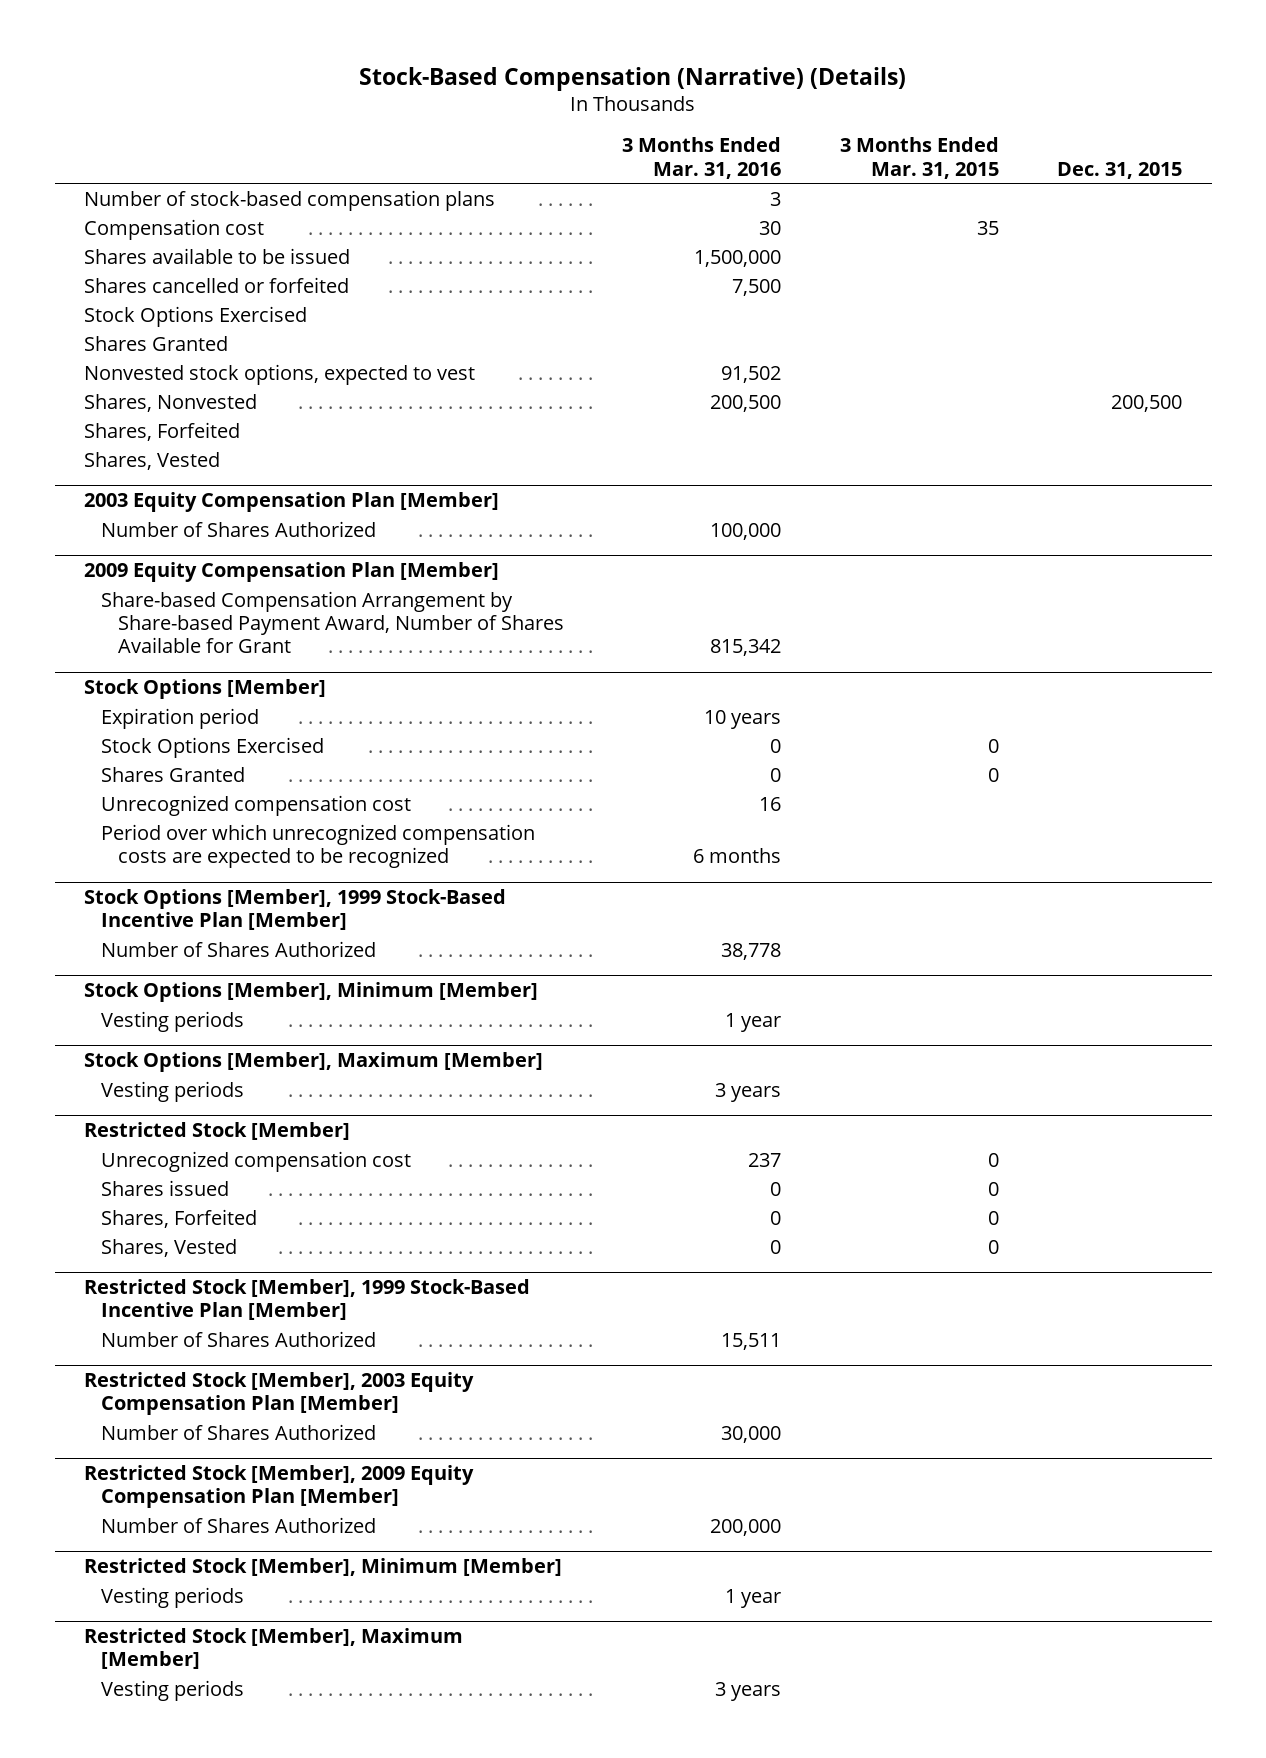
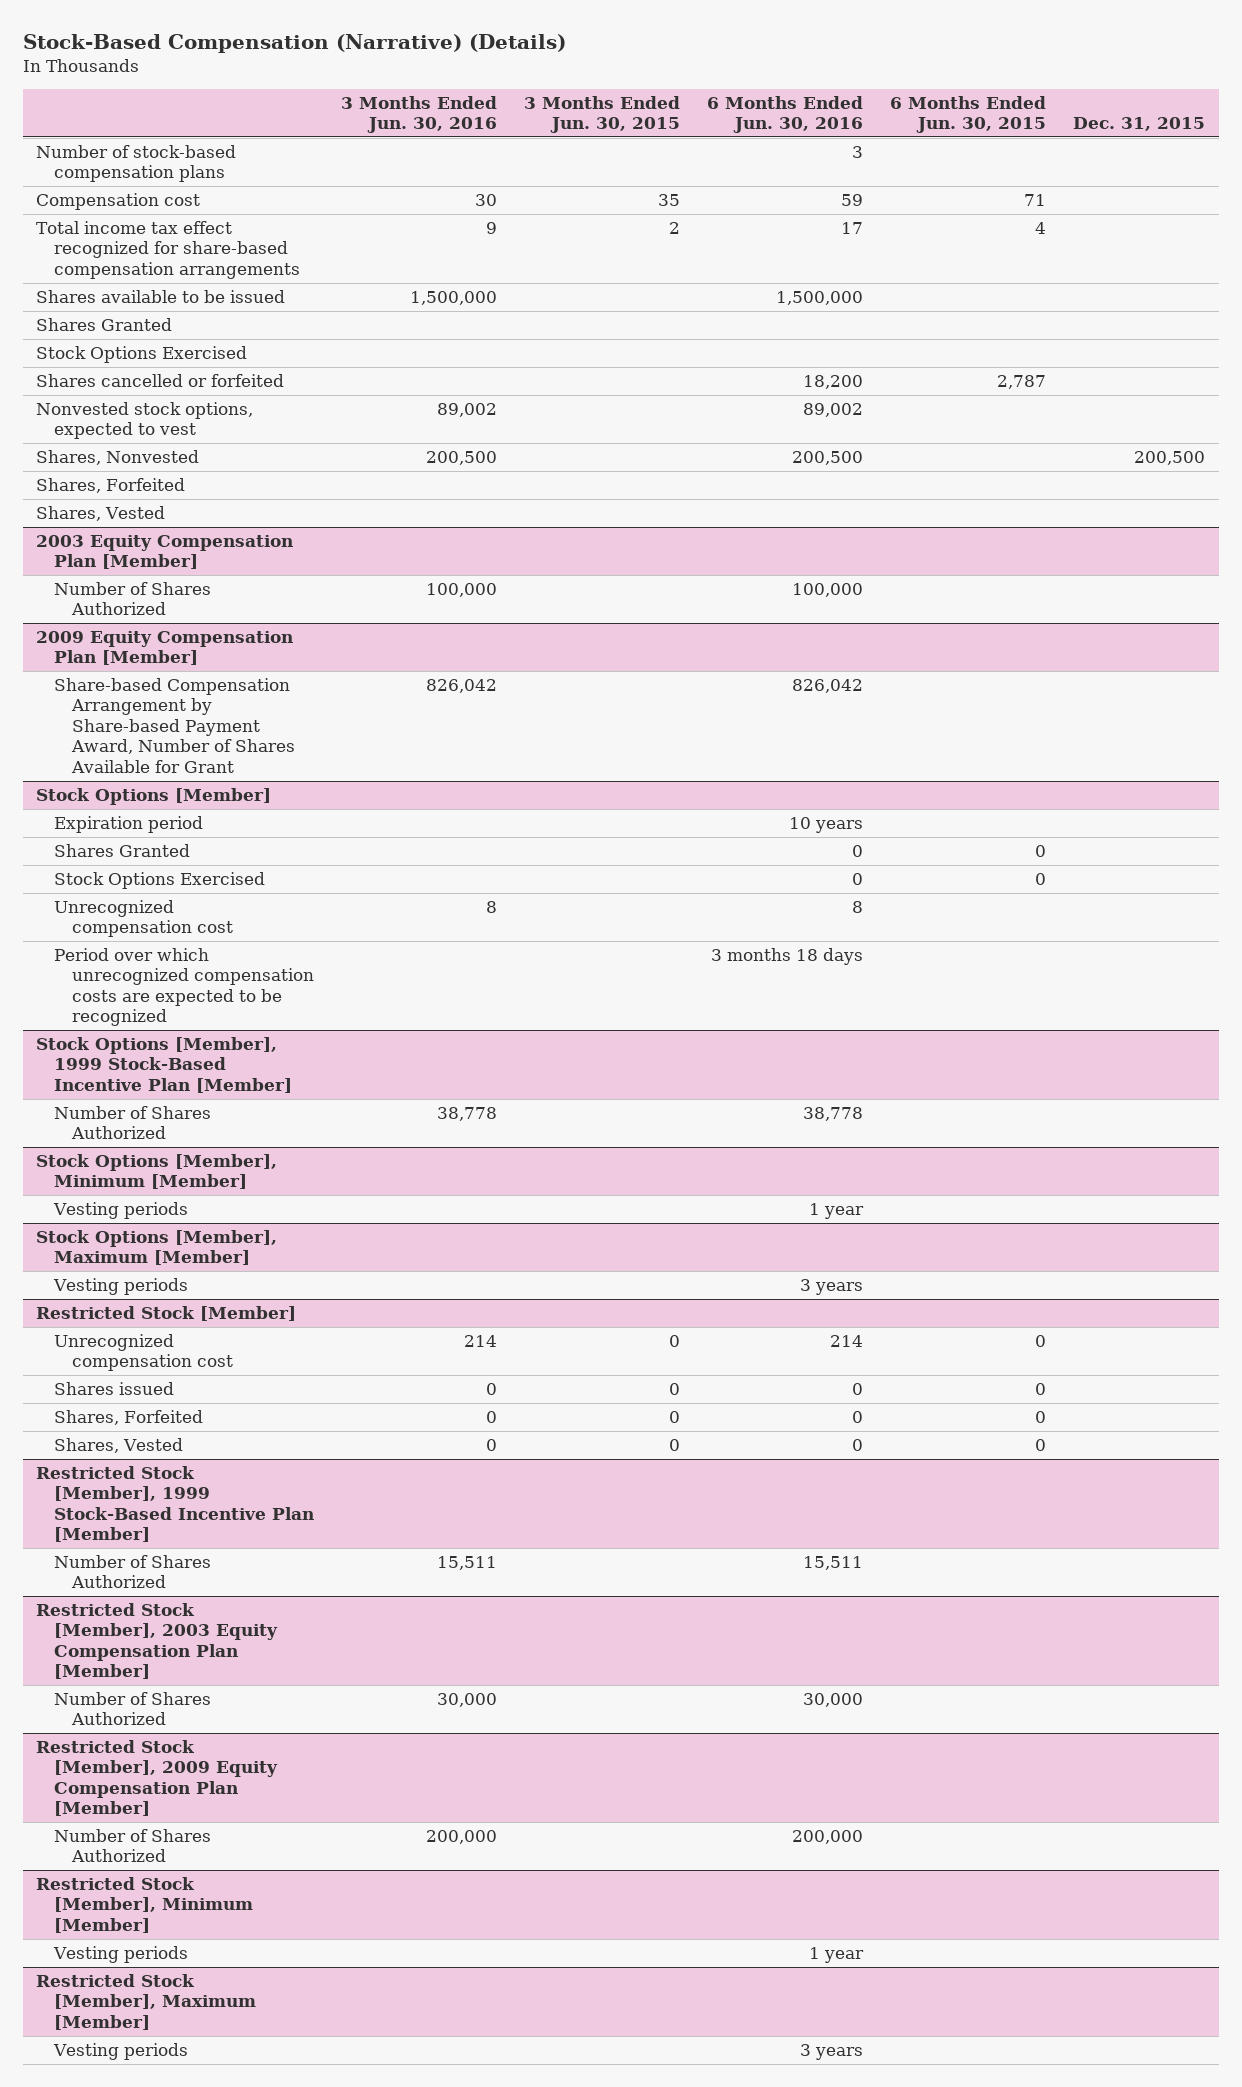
- | 3 Months Ended Mar. 31, 2016 | 3 Months Ended Mar. 31, 2015 | Dec. 31, 2015
+ | 3 Months Ended Jun. 30, 2016 | 3 Months Ended Jun. 30, 2015 | 6 Months Ended Jun. 30, 2016 | 6 Months Ended Jun. 30, 2015 | Dec. 31, 2015
+ Total income tax effect recognized for share-based compensation arrangements | 9 | 2 | 17 | 4 |
moved down: Stock Options Exercised
moved down: Shares cancelled or forfeited | | | 18,200 | 2,787 |
@ Stock Options [Member]
moved down: Stock Options Exercised | | | 0 | 0 |

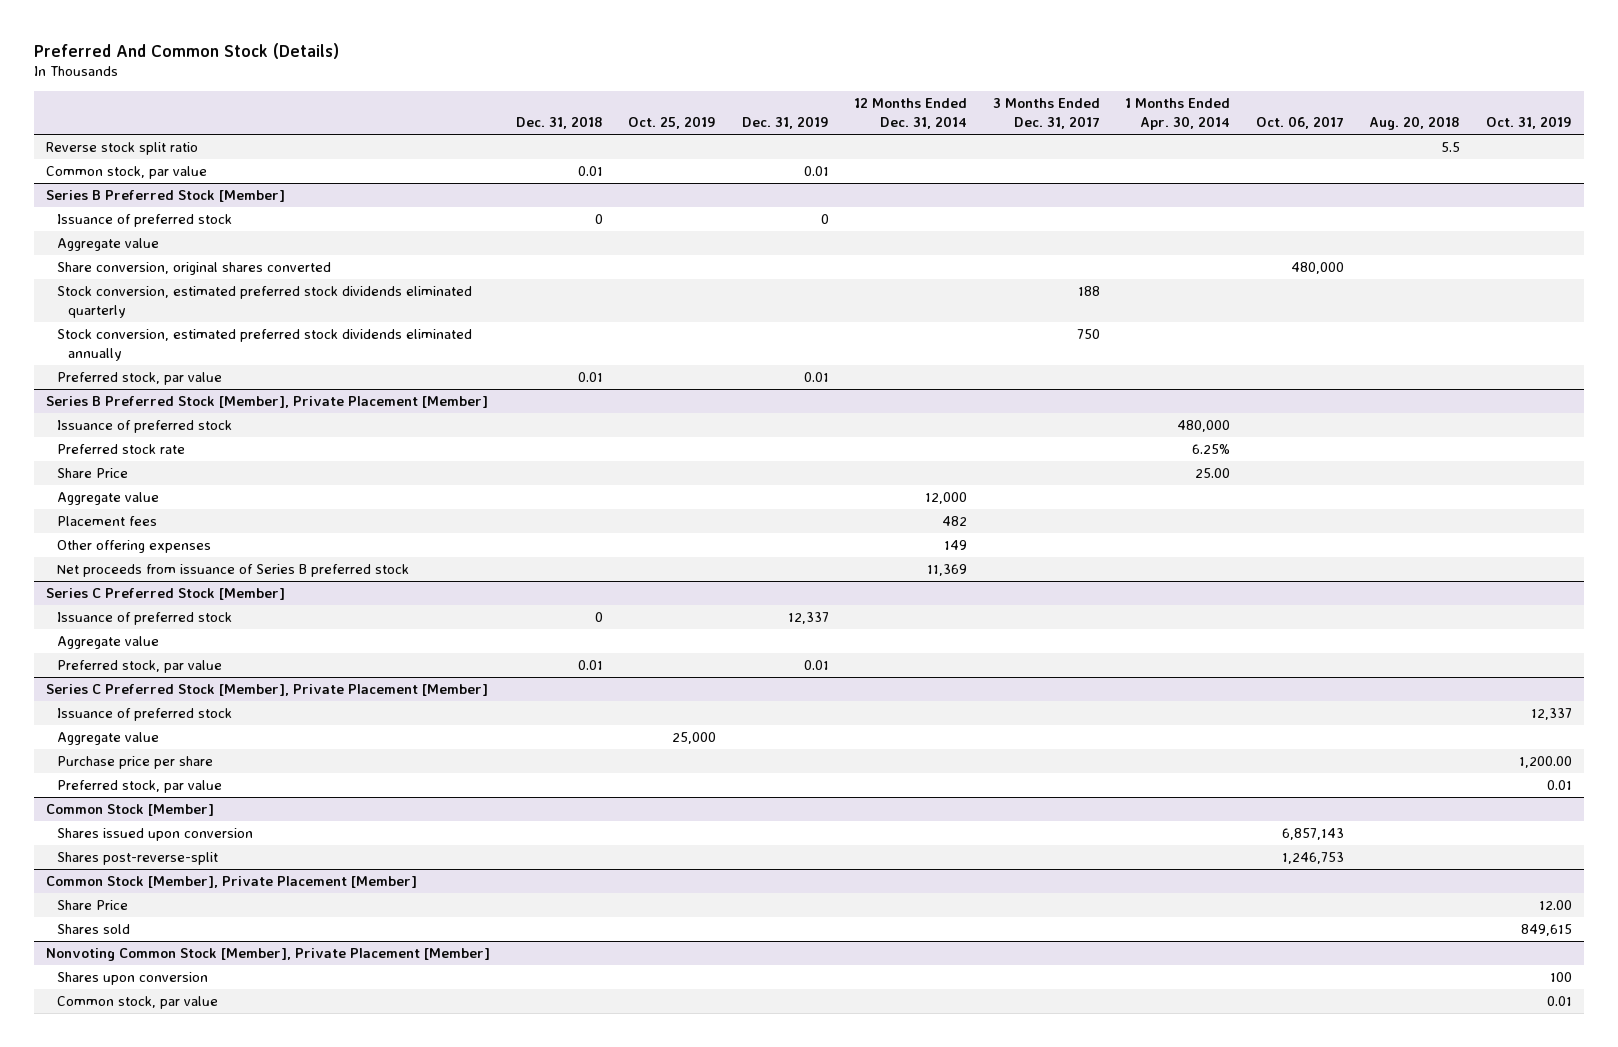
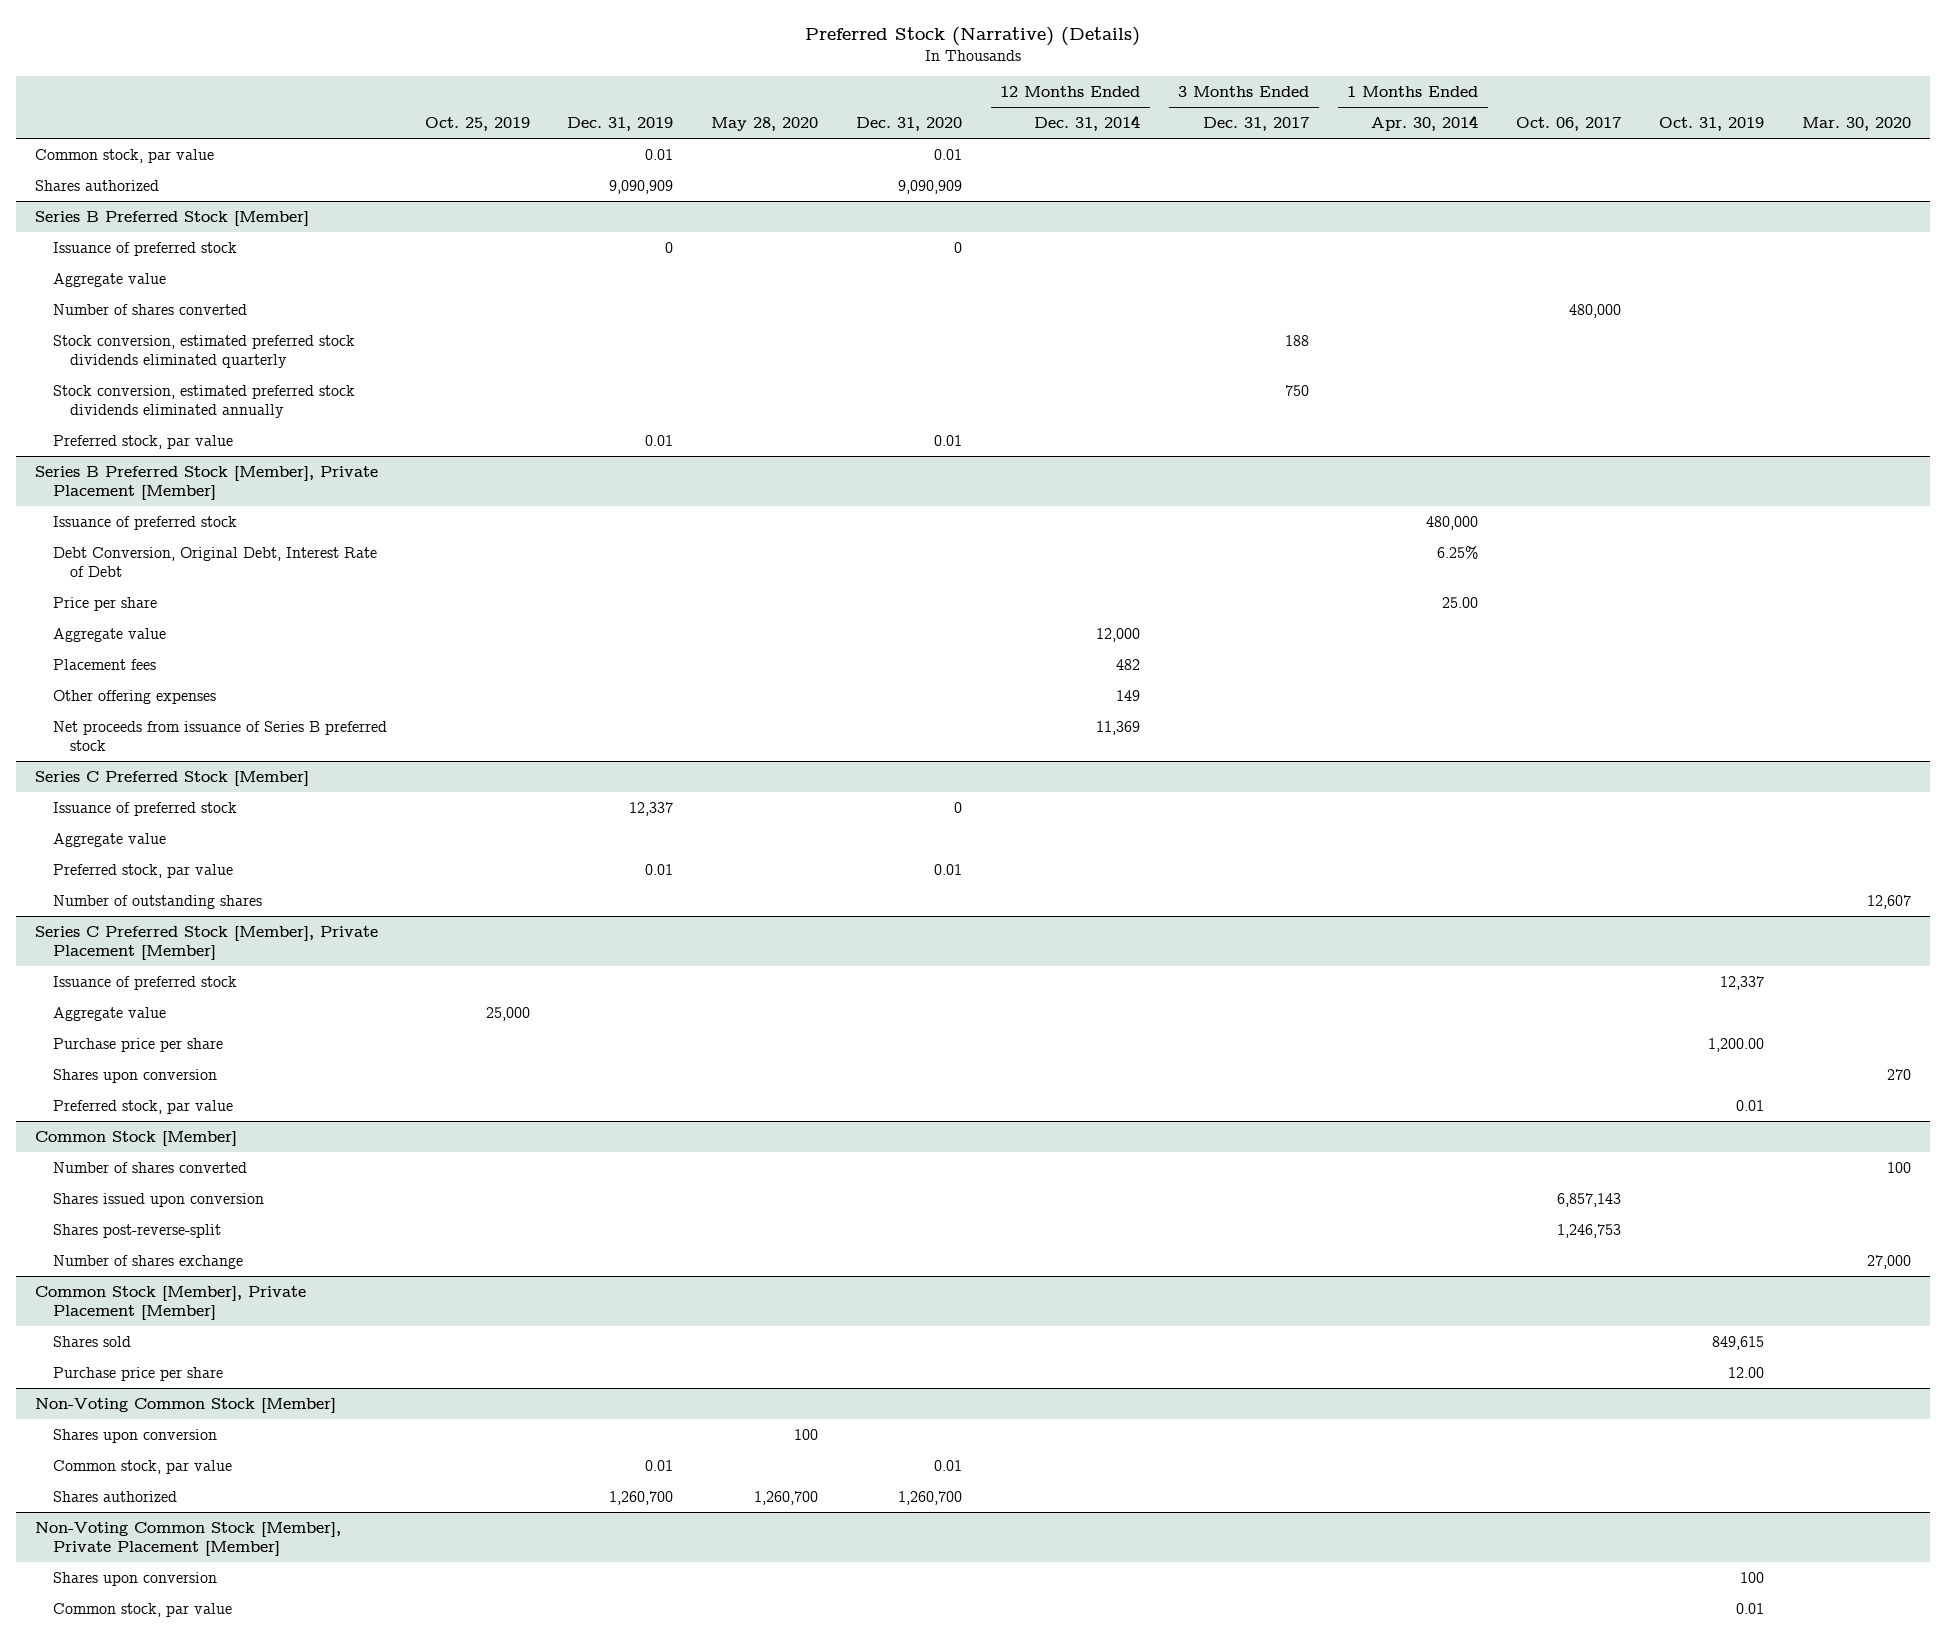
- Preferred And Common Stock (Details)
+ Preferred Stock (Narrative) (Details)
- | Dec. 31, 2018 | Oct. 25, 2019 | Dec. 31, 2019 | 12 Months Ended Dec. 31, 2014 | 3 Months Ended Dec. 31, 2017 | 1 Months Ended Apr. 30, 2014 | Oct. 06, 2017 | Aug. 20, 2018 | Oct. 31, 2019
+ | Oct. 25, 2019 | Dec. 31, 2019 | May 28, 2020 | Dec. 31, 2020 | 12 Months Ended Dec. 31, 2014 | 3 Months Ended Dec. 31, 2017 | 1 Months Ended Apr. 30, 2014 | Oct. 06, 2017 | Oct. 31, 2019 | Mar. 30, 2020
- Reverse stock split ratio | | | | | | | | 5.5 |
+ Shares authorized | | 9,090,909 | | 9,090,909 | | | | | |
@ Series B Preferred Stock [Member]
- Share conversion, original shares converted | | | | | | | 480,000 | |
+ Number of shares converted | | | | | | | | 480,000 | |
@ Series B Preferred Stock [Member], Private Placement [Member]
- Preferred stock rate | | | | | | 6.25% | | |
- Share Price | | | | | | 25.00 | | |
+ Debt Conversion, Original Debt, Interest Rate of Debt | | | | | | | 6.25% | | |
+ Price per share | | | | | | | 25.00 | | |
@ Series C Preferred Stock [Member]
+ Number of outstanding shares | | | | | | | | | | 12,607
@ Series C Preferred Stock [Member], Private Placement [Member]
+ Shares upon conversion | | | | | | | | | | 270
@ Common Stock [Member]
+ Number of shares converted | | | | | | | | | | 100
+ Number of shares exchange | | | | | | | | | | 27,000
@ Common Stock [Member], Private Placement [Member]
- Share Price | | | | | | | | | 12.00
- Nonvoting Common Stock [Member], Private Placement [Member]
@ Common Stock [Member], Private Placement [Member]
+ Purchase price per share | | | | | | | | | 12.00 |
+ Non-Voting Common Stock [Member]
+ Shares upon conversion | | | 100 | | | | | | |
+ Common stock, par value | | 0.01 | | 0.01 | | | | | |
+ Shares authorized | | 1,260,700 | 1,260,700 | 1,260,700 | | | | | |
+ Non-Voting Common Stock [Member], Private Placement [Member]

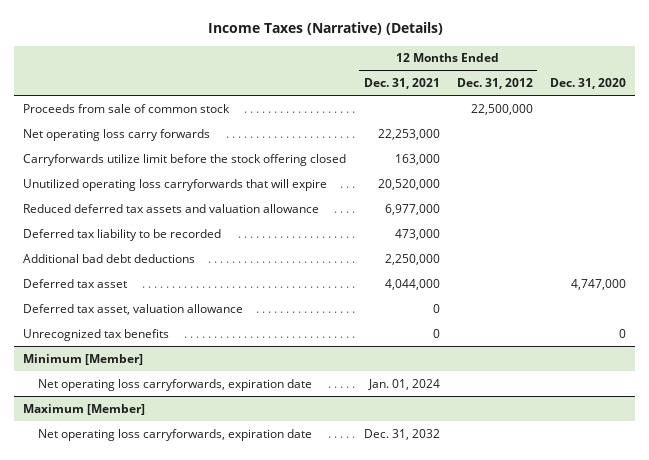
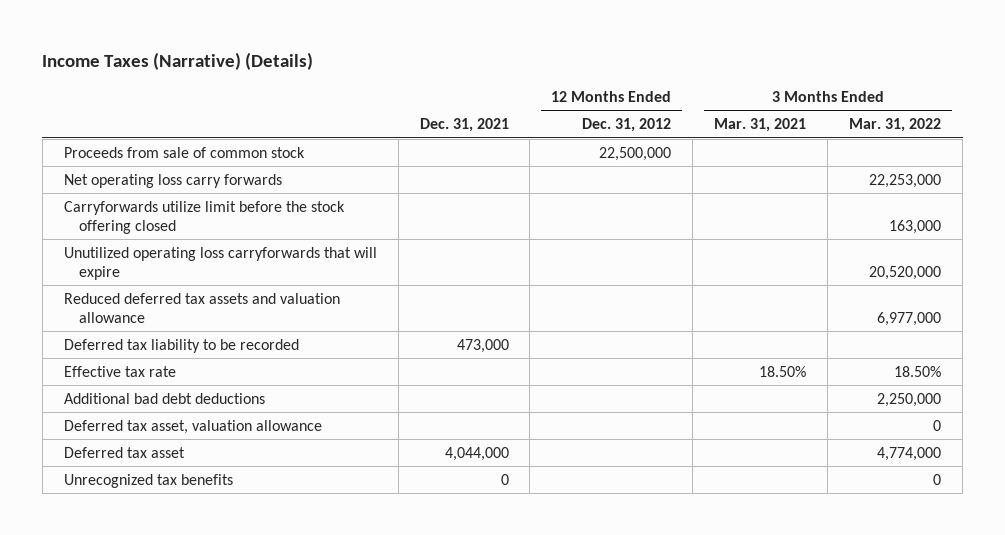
- | 12 Months Ended Dec. 31, 2021 | 12 Months Ended Dec. 31, 2012 | Dec. 31, 2020
+ | Dec. 31, 2021 | 12 Months Ended Dec. 31, 2012 | 3 Months Ended Mar. 31, 2021 | 3 Months Ended Mar. 31, 2022
+ Effective tax rate | | | 18.50% | 18.50%
moved down: Deferred tax asset | 4,044,000 | | | 4,774,000
- Minimum [Member]
- Net operating loss carryforwards, expiration date | Jan. 01, 2024 | |
- Maximum [Member]
- Net operating loss carryforwards, expiration date | Dec. 31, 2032 | |

